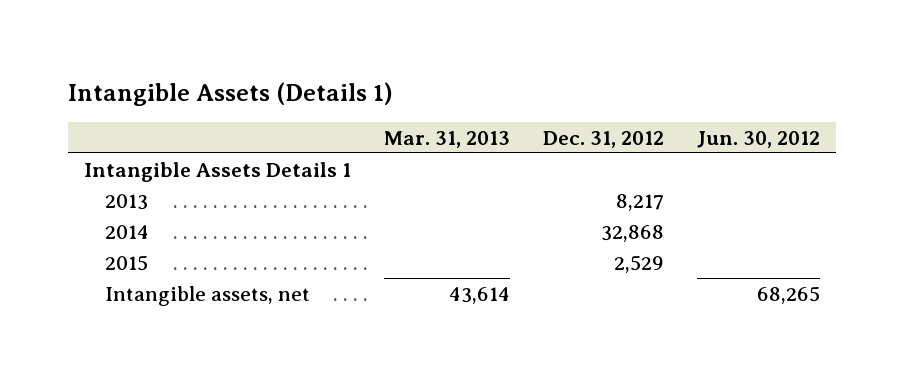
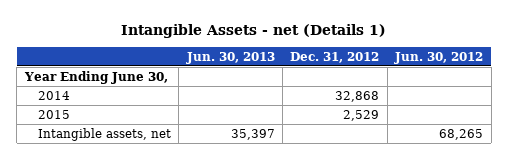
- Intangible Assets (Details 1)
+ Intangible Assets - net (Details 1)
- | Mar. 31, 2013 | Dec. 31, 2012 | Jun. 30, 2012
+ | Jun. 30, 2013 | Dec. 31, 2012 | Jun. 30, 2012
- Intangible Assets Details 1
- 2013 | | 8,217 |
+ Year Ending June 30,

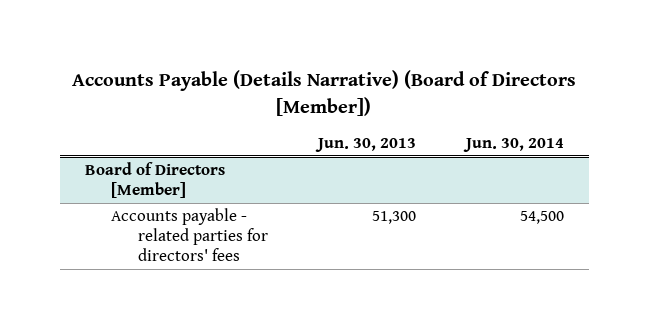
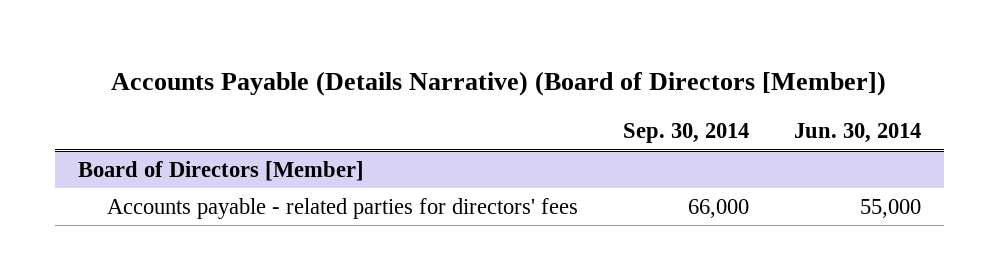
- | Jun. 30, 2013 | Jun. 30, 2014
+ | Sep. 30, 2014 | Jun. 30, 2014
@ Board of Directors [Member]
- Accounts payable - related parties for directors' fees | 51,300 | 54,500
+ Accounts payable - related parties for directors' fees | 66,000 | 55,000

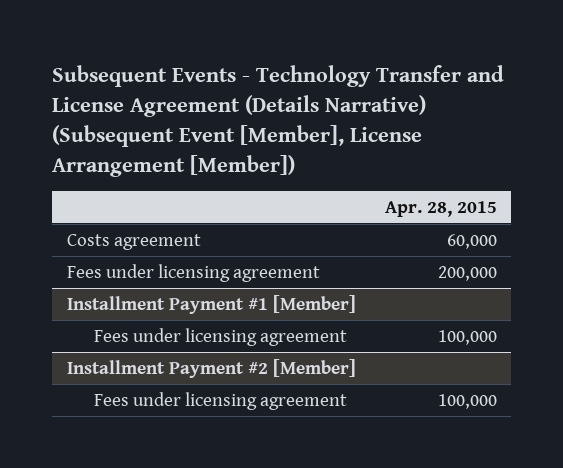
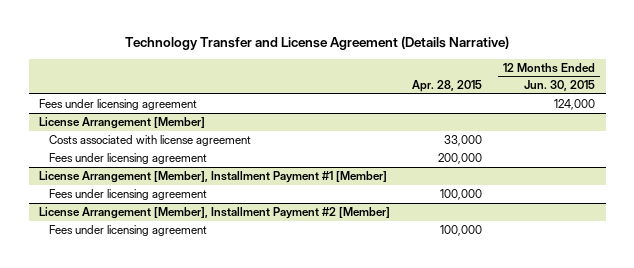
- Subsequent Events - Technology Transfer and License Agreement (Details Narrative) (Subsequent Event [Member], License Arrangement [Member])
+ Technology Transfer and License Agreement (Details Narrative)
- | Apr. 28, 2015
+ | Apr. 28, 2015 | 12 Months Ended Jun. 30, 2015
- Costs agreement | 60,000
+ Fees under licensing agreement | | 124,000
+ License Arrangement [Member]
+ Costs associated with license agreement | 33,000 |
- Installment Payment #1 [Member]
+ License Arrangement [Member], Installment Payment #1 [Member]
- Installment Payment #2 [Member]
+ License Arrangement [Member], Installment Payment #2 [Member]

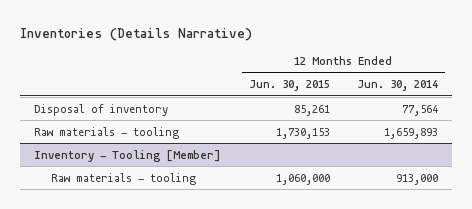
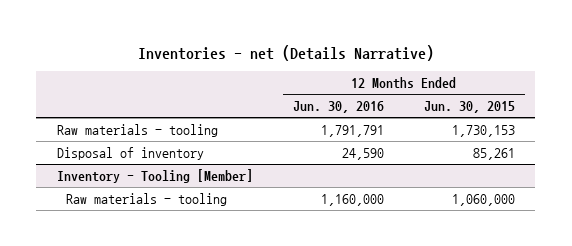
- Inventories (Details Narrative)
+ Inventories - net (Details Narrative)
- | 12 Months Ended Jun. 30, 2015 | 12 Months Ended Jun. 30, 2014
+ | 12 Months Ended Jun. 30, 2016 | 12 Months Ended Jun. 30, 2015
moved down: Disposal of inventory | 24,590 | 85,261

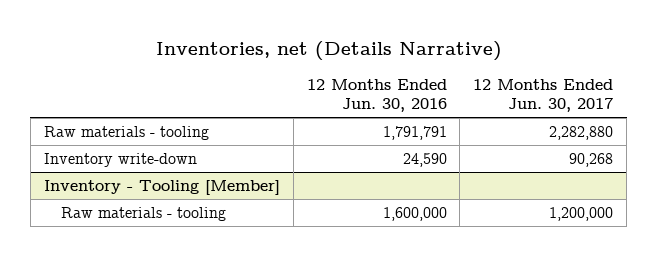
- Inventories - net (Details Narrative)
+ Inventories, net (Details Narrative)
- | 12 Months Ended Jun. 30, 2016 | 12 Months Ended Jun. 30, 2015
+ | 12 Months Ended Jun. 30, 2016 | 12 Months Ended Jun. 30, 2017
- Disposal of inventory | 24,590 | 85,261
+ Inventory write-down | 24,590 | 90,268
@ Inventory - Tooling [Member]
- Raw materials - tooling | 1,160,000 | 1,060,000
+ Raw materials - tooling | 1,600,000 | 1,200,000

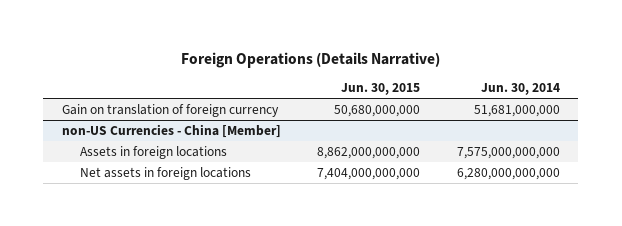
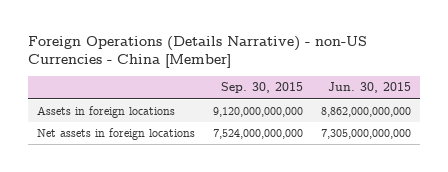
- Foreign Operations (Details Narrative)
+ Foreign Operations (Details Narrative) - non-US Currencies - China [Member]
- | Jun. 30, 2015 | Jun. 30, 2014
+ | Sep. 30, 2015 | Jun. 30, 2015
- Gain on translation of foreign currency | 50,680,000,000 | 51,681,000,000
- non-US Currencies - China [Member]
- Net assets in foreign locations | 7,404,000,000,000 | 6,280,000,000,000
+ Net assets in foreign locations | 7,524,000,000,000 | 7,305,000,000,000

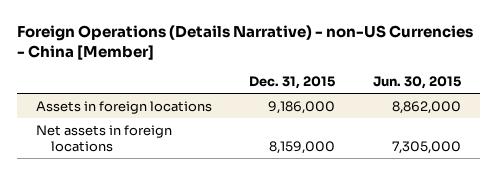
- | Sep. 30, 2015 | Jun. 30, 2015
+ | Dec. 31, 2015 | Jun. 30, 2015
- Assets in foreign locations | 9,120,000,000,000 | 8,862,000,000,000
- Net assets in foreign locations | 7,524,000,000,000 | 7,305,000,000,000
+ Assets in foreign locations | 9,186,000 | 8,862,000
+ Net assets in foreign locations | 8,159,000 | 7,305,000

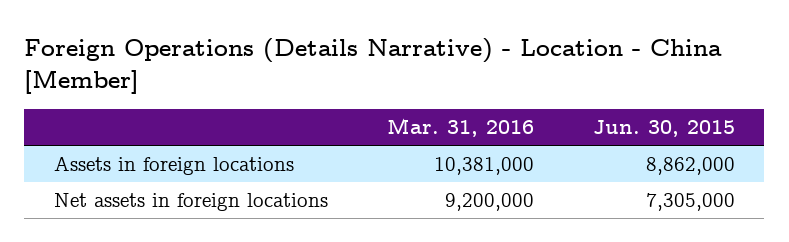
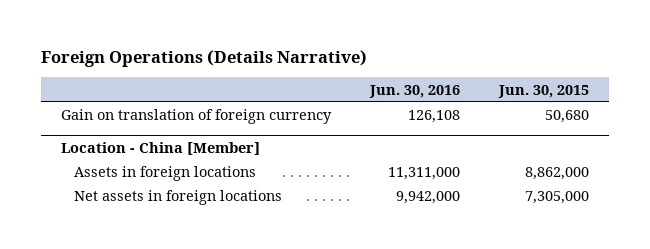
- Foreign Operations (Details Narrative) - Location - China [Member]
+ Foreign Operations (Details Narrative)
- | Mar. 31, 2016 | Jun. 30, 2015
+ | Jun. 30, 2016 | Jun. 30, 2015
+ Gain on translation of foreign currency | 126,108 | 50,680
+ Location - China [Member]

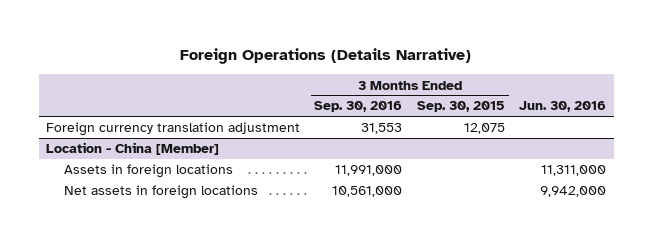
- | Jun. 30, 2016 | Jun. 30, 2015
+ | 3 Months Ended Sep. 30, 2016 | 3 Months Ended Sep. 30, 2015 | Jun. 30, 2016
- Gain on translation of foreign currency | 126,108 | 50,680
+ Foreign currency translation adjustment | 31,553 | 12,075 |

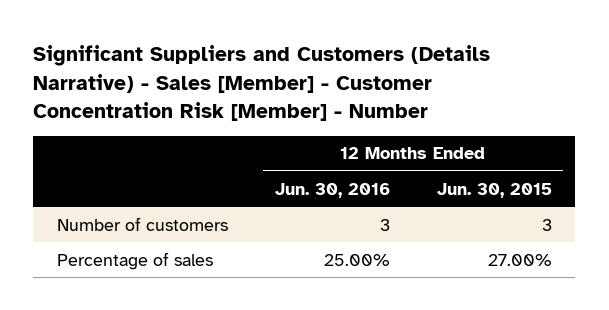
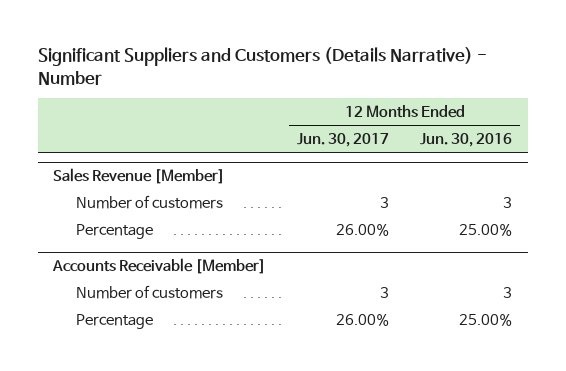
- Significant Suppliers and Customers (Details Narrative) - Sales [Member] - Customer Concentration Risk [Member] - Number
+ Significant Suppliers and Customers (Details Narrative) - Number
- | 12 Months Ended Jun. 30, 2016 | 12 Months Ended Jun. 30, 2015
+ | 12 Months Ended Jun. 30, 2017 | 12 Months Ended Jun. 30, 2016
+ Sales Revenue [Member]
- Percentage of sales | 25.00% | 27.00%
+ Percentage | 26.00% | 25.00%
+ Accounts Receivable [Member]
+ Number of customers | 3 | 3
+ Percentage | 26.00% | 25.00%

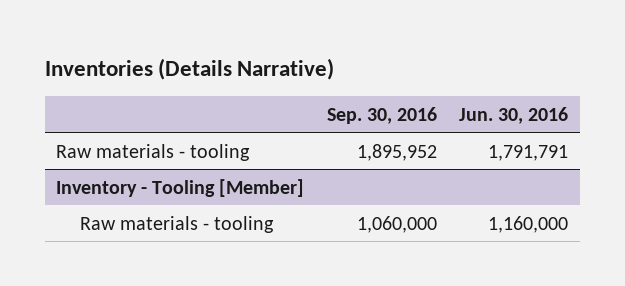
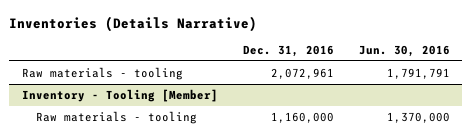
- | Sep. 30, 2016 | Jun. 30, 2016
+ | Dec. 31, 2016 | Jun. 30, 2016
@ Inventory - Tooling [Member]
- Raw materials - tooling | 1,060,000 | 1,160,000
+ Raw materials - tooling | 1,160,000 | 1,370,000

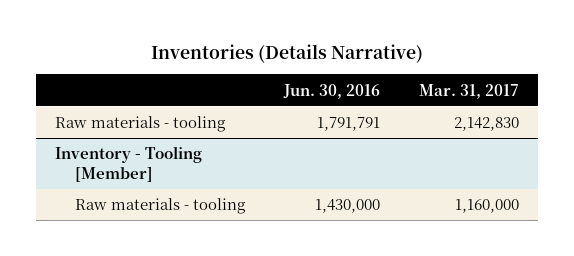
- | Dec. 31, 2016 | Jun. 30, 2016
+ | Jun. 30, 2016 | Mar. 31, 2017
@ Inventory - Tooling [Member]
- Raw materials - tooling | 1,160,000 | 1,370,000
+ Raw materials - tooling | 1,430,000 | 1,160,000

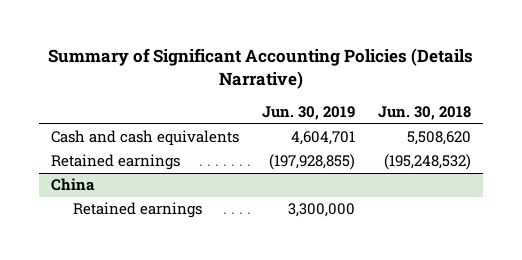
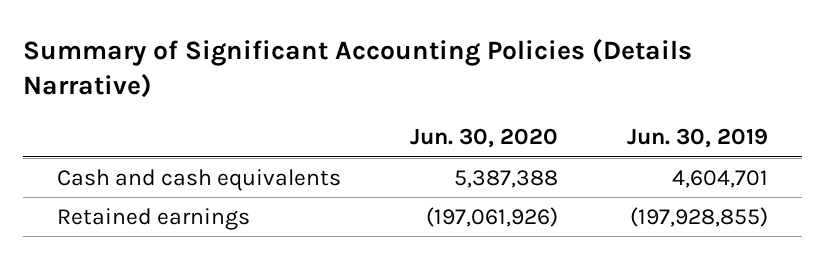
- | Jun. 30, 2019 | Jun. 30, 2018
+ | Jun. 30, 2020 | Jun. 30, 2019
- China
- Retained earnings | 3,300,000 |

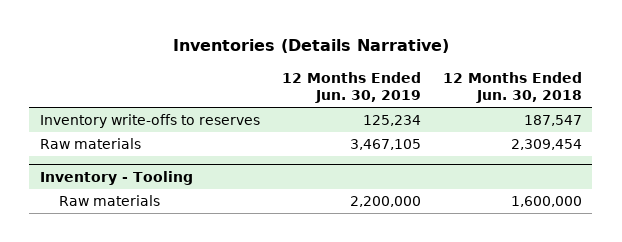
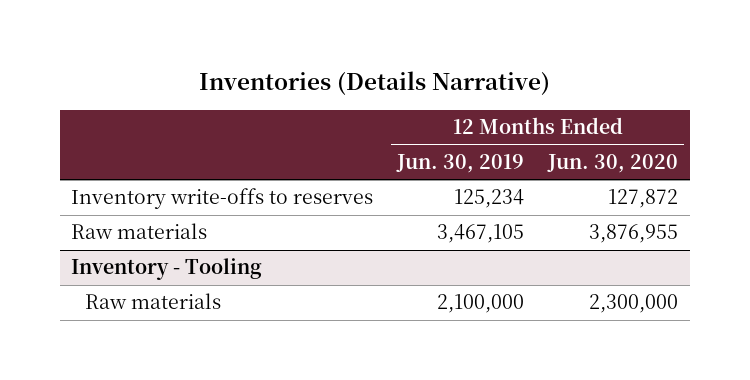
- | 12 Months Ended Jun. 30, 2019 | 12 Months Ended Jun. 30, 2018
+ | 12 Months Ended Jun. 30, 2019 | 12 Months Ended Jun. 30, 2020
@ Inventory - Tooling
- Raw materials | 2,200,000 | 1,600,000
+ Raw materials | 2,100,000 | 2,300,000

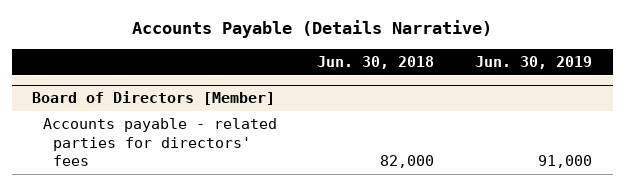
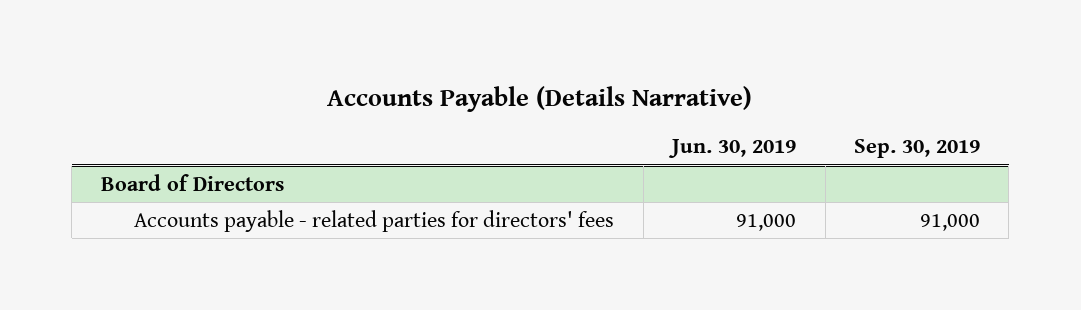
- | Jun. 30, 2018 | Jun. 30, 2019
+ | Jun. 30, 2019 | Sep. 30, 2019
- Board of Directors [Member]
+ Board of Directors

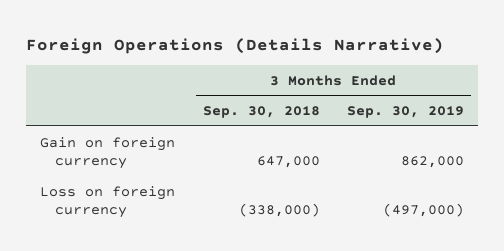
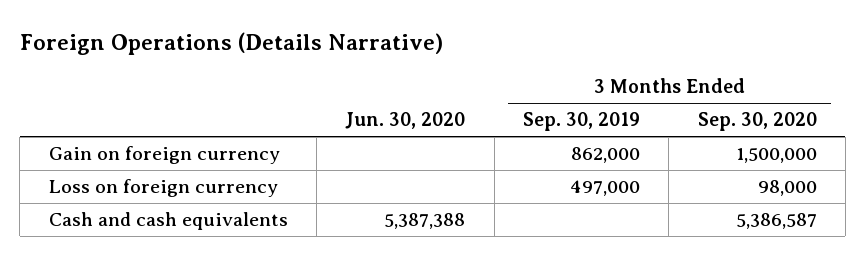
- | 3 Months Ended Sep. 30, 2018 | 3 Months Ended Sep. 30, 2019
+ | Jun. 30, 2020 | 3 Months Ended Sep. 30, 2019 | 3 Months Ended Sep. 30, 2020
- Loss on foreign currency | (338,000) | (497,000)
+ Loss on foreign currency | | 497,000 | 98,000
+ Cash and cash equivalents | 5,387,388 | | 5,386,587

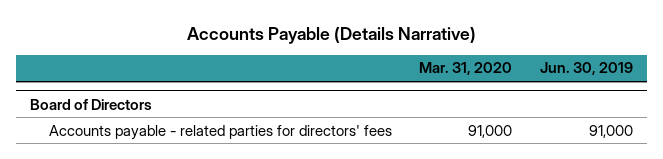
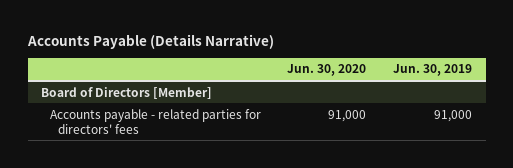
- | Mar. 31, 2020 | Jun. 30, 2019
+ | Jun. 30, 2020 | Jun. 30, 2019
- Board of Directors
+ Board of Directors [Member]

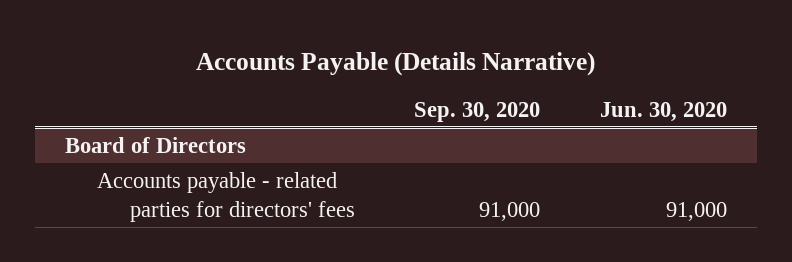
- | Jun. 30, 2020 | Jun. 30, 2019
+ | Sep. 30, 2020 | Jun. 30, 2020
- Board of Directors [Member]
+ Board of Directors

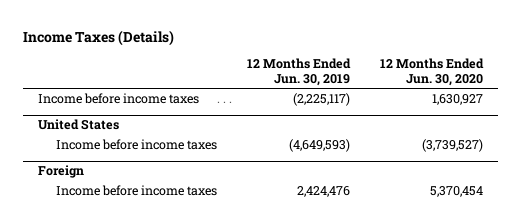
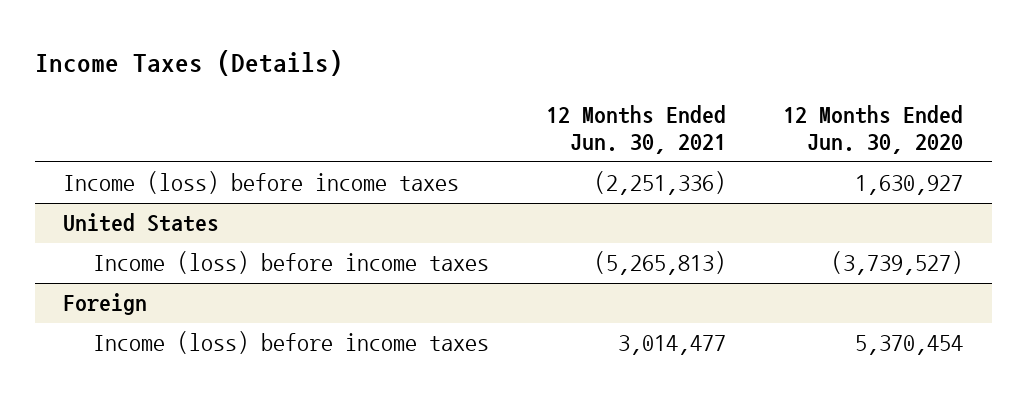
- | 12 Months Ended Jun. 30, 2019 | 12 Months Ended Jun. 30, 2020
+ | 12 Months Ended Jun. 30, 2021 | 12 Months Ended Jun. 30, 2020
- Income before income taxes | (2,225,117) | 1,630,927
+ Income (loss) before income taxes | (2,251,336) | 1,630,927
@ United States
- Income before income taxes | (4,649,593) | (3,739,527)
+ Income (loss) before income taxes | (5,265,813) | (3,739,527)
@ Foreign
- Income before income taxes | 2,424,476 | 5,370,454
+ Income (loss) before income taxes | 3,014,477 | 5,370,454

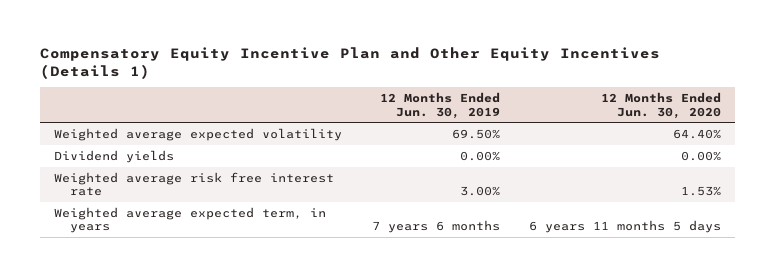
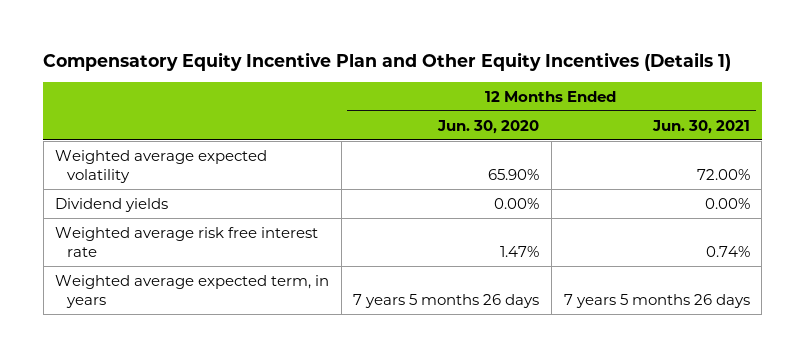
- | 12 Months Ended Jun. 30, 2019 | 12 Months Ended Jun. 30, 2020
+ | 12 Months Ended Jun. 30, 2020 | 12 Months Ended Jun. 30, 2021
- Weighted average expected volatility | 69.50% | 64.40%
+ Weighted average expected volatility | 65.90% | 72.00%
- Weighted average risk free interest rate | 3.00% | 1.53%
- Weighted average expected term, in years | 7 years 6 months | 6 years 11 months 5 days
+ Weighted average risk free interest rate | 1.47% | 0.74%
+ Weighted average expected term, in years | 7 years 5 months 26 days | 7 years 5 months 26 days

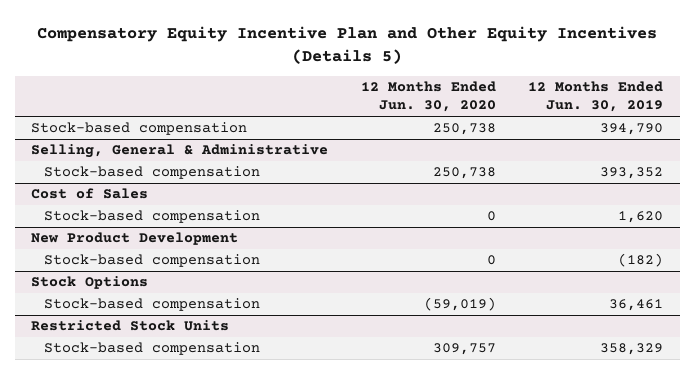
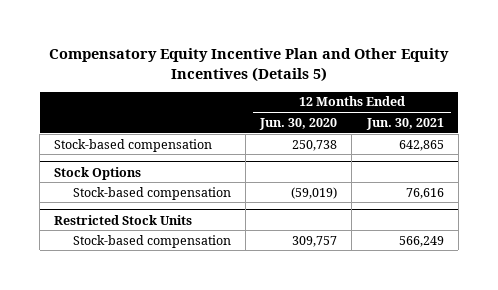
- | 12 Months Ended Jun. 30, 2020 | 12 Months Ended Jun. 30, 2019
+ | 12 Months Ended Jun. 30, 2020 | 12 Months Ended Jun. 30, 2021
- Selling, General & Administrative
- Stock-based compensation | 250,738 | 393,352
- Cost of Sales
- Stock-based compensation | 0 | 1,620
- New Product Development
- Stock-based compensation | 0 | (182)

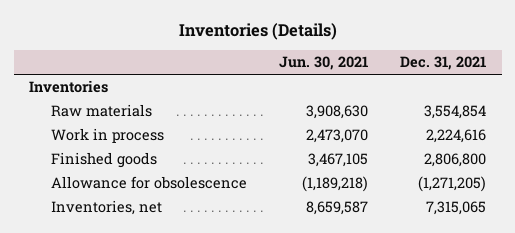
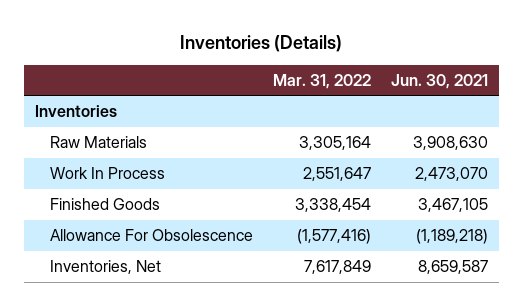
- | Jun. 30, 2021 | Dec. 31, 2021
+ | Mar. 31, 2022 | Jun. 30, 2021
- Raw materials | 3,908,630 | 3,554,854
- Work in process | 2,473,070 | 2,224,616
- Finished goods | 3,467,105 | 2,806,800
- Allowance for obsolescence | (1,189,218) | (1,271,205)
- Inventories, net | 8,659,587 | 7,315,065
+ Raw Materials | 3,305,164 | 3,908,630
+ Work In Process | 2,551,647 | 2,473,070
+ Finished Goods | 3,338,454 | 3,467,105
+ Allowance For Obsolescence | (1,577,416) | (1,189,218)
+ Inventories, Net | 7,617,849 | 8,659,587

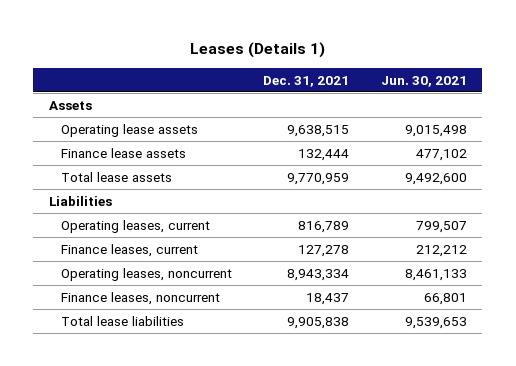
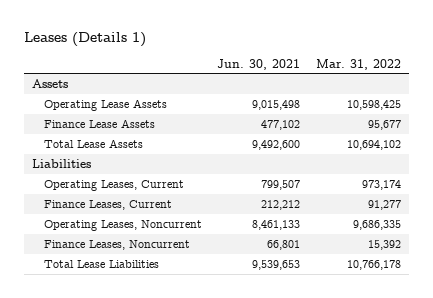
- | Dec. 31, 2021 | Jun. 30, 2021
+ | Jun. 30, 2021 | Mar. 31, 2022
- Operating lease assets | 9,638,515 | 9,015,498
- Finance lease assets | 132,444 | 477,102
- Total lease assets | 9,770,959 | 9,492,600
+ Operating Lease Assets | 9,015,498 | 10,598,425
+ Finance Lease Assets | 477,102 | 95,677
+ Total Lease Assets | 9,492,600 | 10,694,102
- Operating leases, current | 816,789 | 799,507
- Finance leases, current | 127,278 | 212,212
- Operating leases, noncurrent | 8,943,334 | 8,461,133
- Finance leases, noncurrent | 18,437 | 66,801
- Total lease liabilities | 9,905,838 | 9,539,653
+ Operating Leases, Current | 799,507 | 973,174
+ Finance Leases, Current | 212,212 | 91,277
+ Operating Leases, Noncurrent | 8,461,133 | 9,686,335
+ Finance Leases, Noncurrent | 66,801 | 15,392
+ Total Lease Liabilities | 9,539,653 | 10,766,178

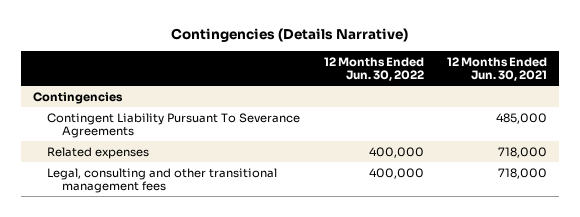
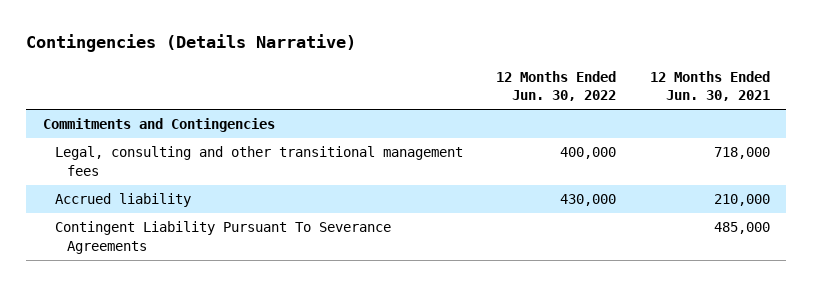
- Contingencies
- Related expenses | 400,000 | 718,000
+ Commitments and Contingencies
+ Accrued liability | 430,000 | 210,000
moved down: Contingent Liability Pursuant To Severance Agreements | | 485,000

